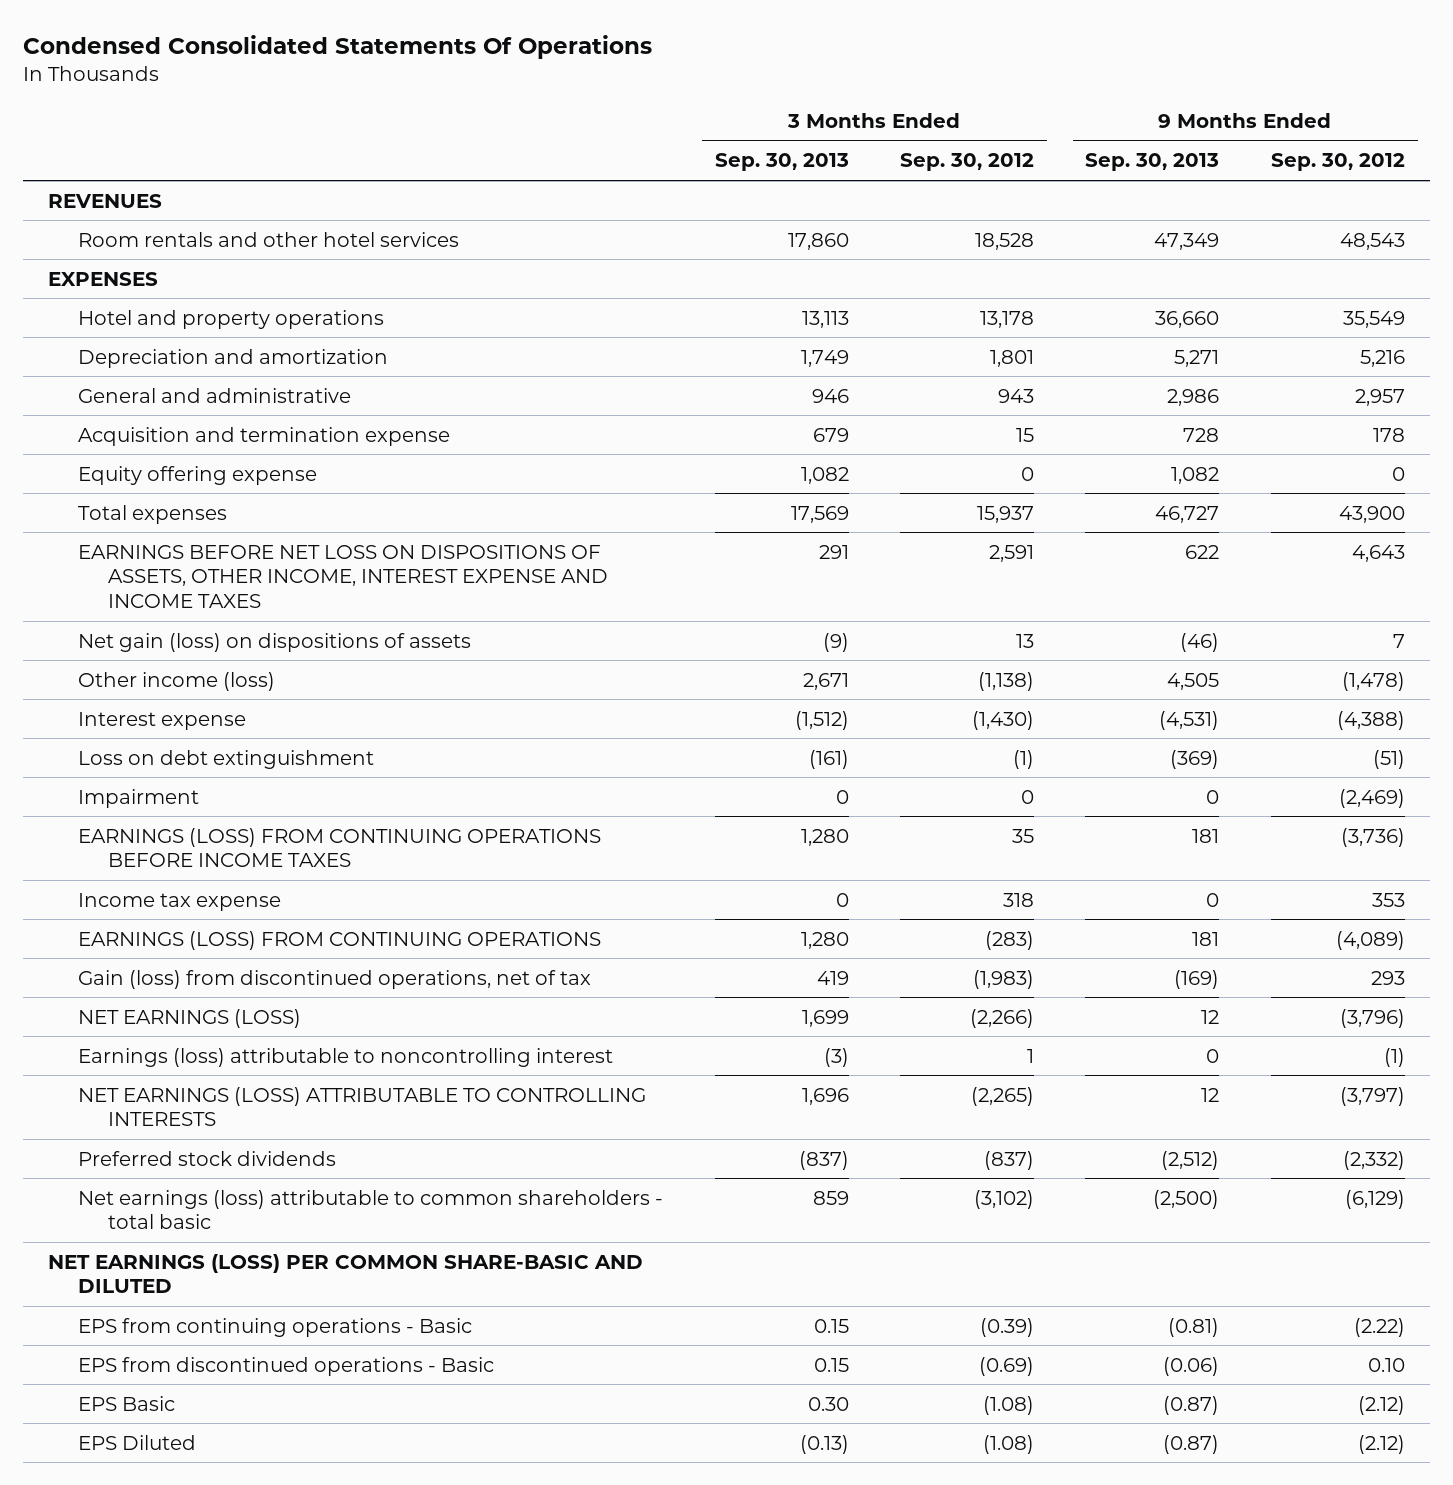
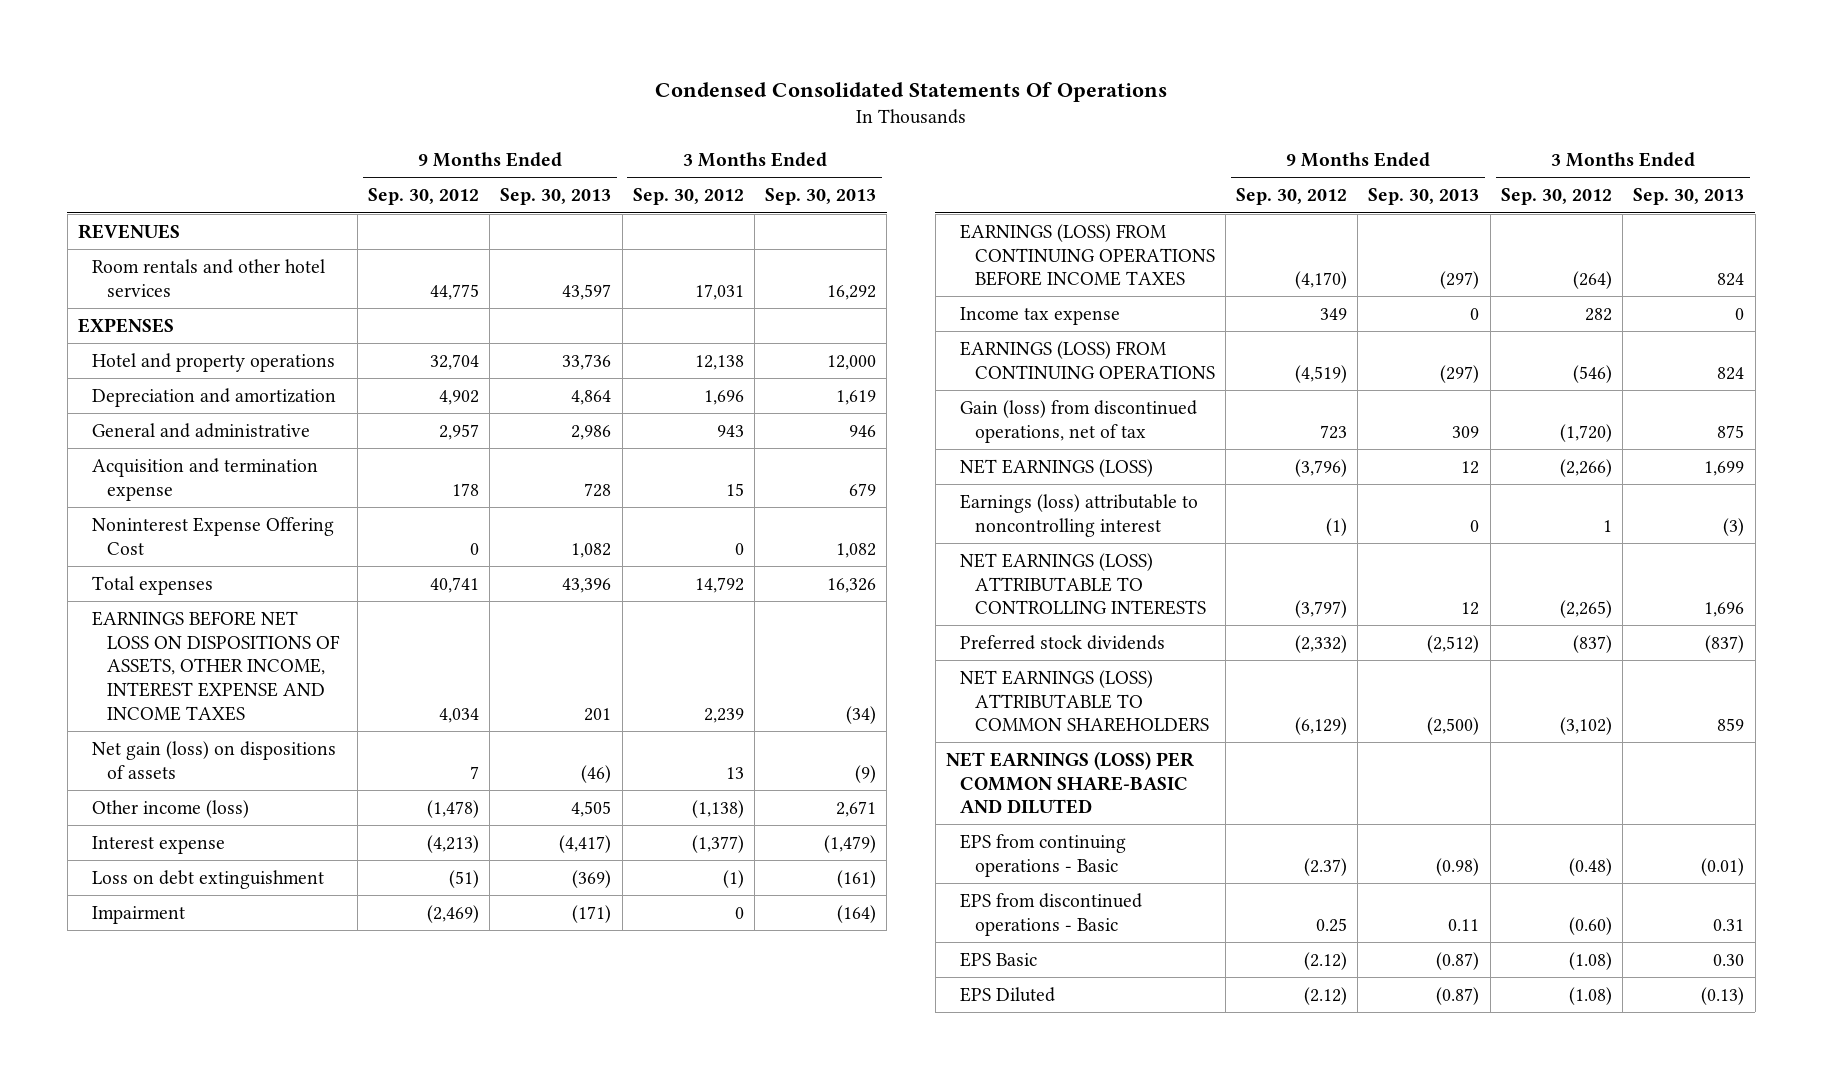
- | 3 Months Ended Sep. 30, 2013 | 3 Months Ended Sep. 30, 2012 | 9 Months Ended Sep. 30, 2013 | 9 Months Ended Sep. 30, 2012
+ | 9 Months Ended Sep. 30, 2012 | 9 Months Ended Sep. 30, 2013 | 3 Months Ended Sep. 30, 2012 | 3 Months Ended Sep. 30, 2013
- Room rentals and other hotel services | 17,860 | 18,528 | 47,349 | 48,543
+ Room rentals and other hotel services | 44,775 | 43,597 | 17,031 | 16,292
- Hotel and property operations | 13,113 | 13,178 | 36,660 | 35,549
- Depreciation and amortization | 1,749 | 1,801 | 5,271 | 5,216
+ Hotel and property operations | 32,704 | 33,736 | 12,138 | 12,000
+ Depreciation and amortization | 4,902 | 4,864 | 1,696 | 1,619
- Equity offering expense | 1,082 | 0 | 1,082 | 0
- Total expenses | 17,569 | 15,937 | 46,727 | 43,900
- EARNINGS BEFORE NET LOSS ON DISPOSITIONS OF ASSETS, OTHER INCOME, INTEREST EXPENSE AND INCOME TAXES | 291 | 2,591 | 622 | 4,643
+ Noninterest Expense Offering Cost | 0 | 1,082 | 0 | 1,082
+ Total expenses | 40,741 | 43,396 | 14,792 | 16,326
+ EARNINGS BEFORE NET LOSS ON DISPOSITIONS OF ASSETS, OTHER INCOME, INTEREST EXPENSE AND INCOME TAXES | 4,034 | 201 | 2,239 | (34)
- Interest expense | (1,512) | (1,430) | (4,531) | (4,388)
+ Interest expense | (4,213) | (4,417) | (1,377) | (1,479)
- Impairment | 0 | 0 | 0 | (2,469)
- EARNINGS (LOSS) FROM CONTINUING OPERATIONS BEFORE INCOME TAXES | 1,280 | 35 | 181 | (3,736)
- Income tax expense | 0 | 318 | 0 | 353
- EARNINGS (LOSS) FROM CONTINUING OPERATIONS | 1,280 | (283) | 181 | (4,089)
- Gain (loss) from discontinued operations, net of tax | 419 | (1,983) | (169) | 293
+ Impairment | (2,469) | (171) | 0 | (164)
+ EARNINGS (LOSS) FROM CONTINUING OPERATIONS BEFORE INCOME TAXES | (4,170) | (297) | (264) | 824
+ Income tax expense | 349 | 0 | 282 | 0
+ EARNINGS (LOSS) FROM CONTINUING OPERATIONS | (4,519) | (297) | (546) | 824
+ Gain (loss) from discontinued operations, net of tax | 723 | 309 | (1,720) | 875
- Net earnings (loss) attributable to common shareholders - total basic | 859 | (3,102) | (2,500) | (6,129)
+ NET EARNINGS (LOSS) ATTRIBUTABLE TO COMMON SHAREHOLDERS | (6,129) | (2,500) | (3,102) | 859
- EPS from continuing operations - Basic | 0.15 | (0.39) | (0.81) | (2.22)
- EPS from discontinued operations - Basic | 0.15 | (0.69) | (0.06) | 0.10
+ EPS from continuing operations - Basic | (2.37) | (0.98) | (0.48) | (0.01)
+ EPS from discontinued operations - Basic | 0.25 | 0.11 | (0.60) | 0.31

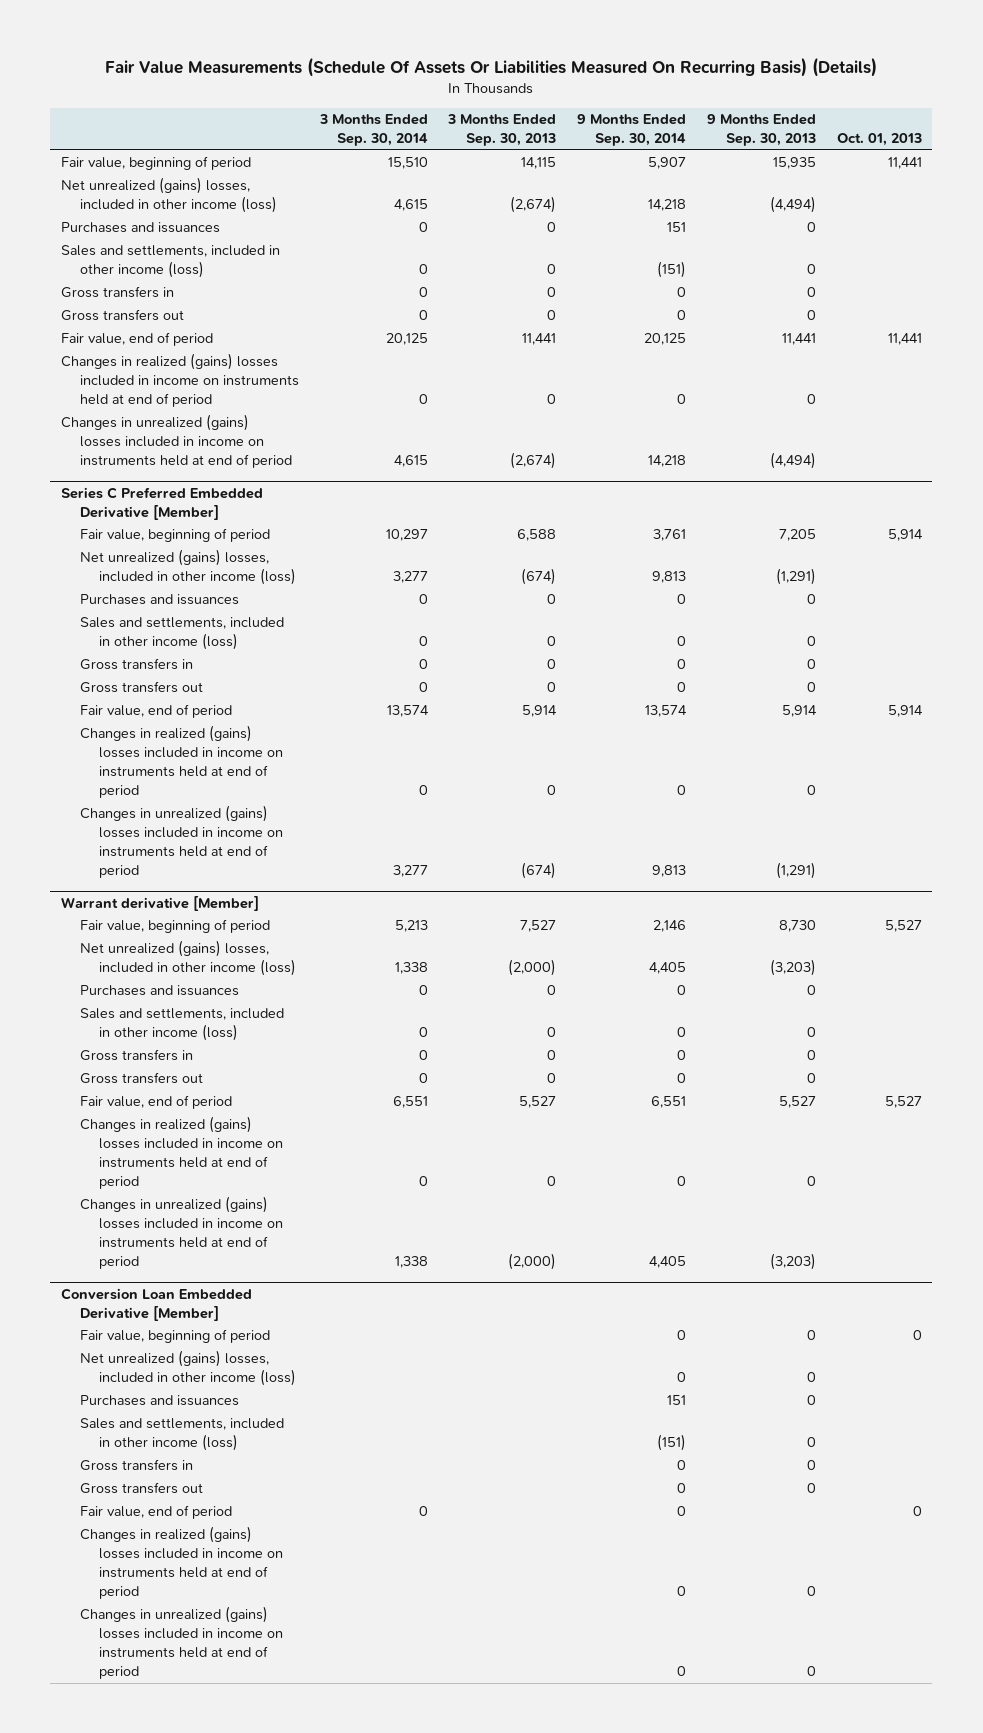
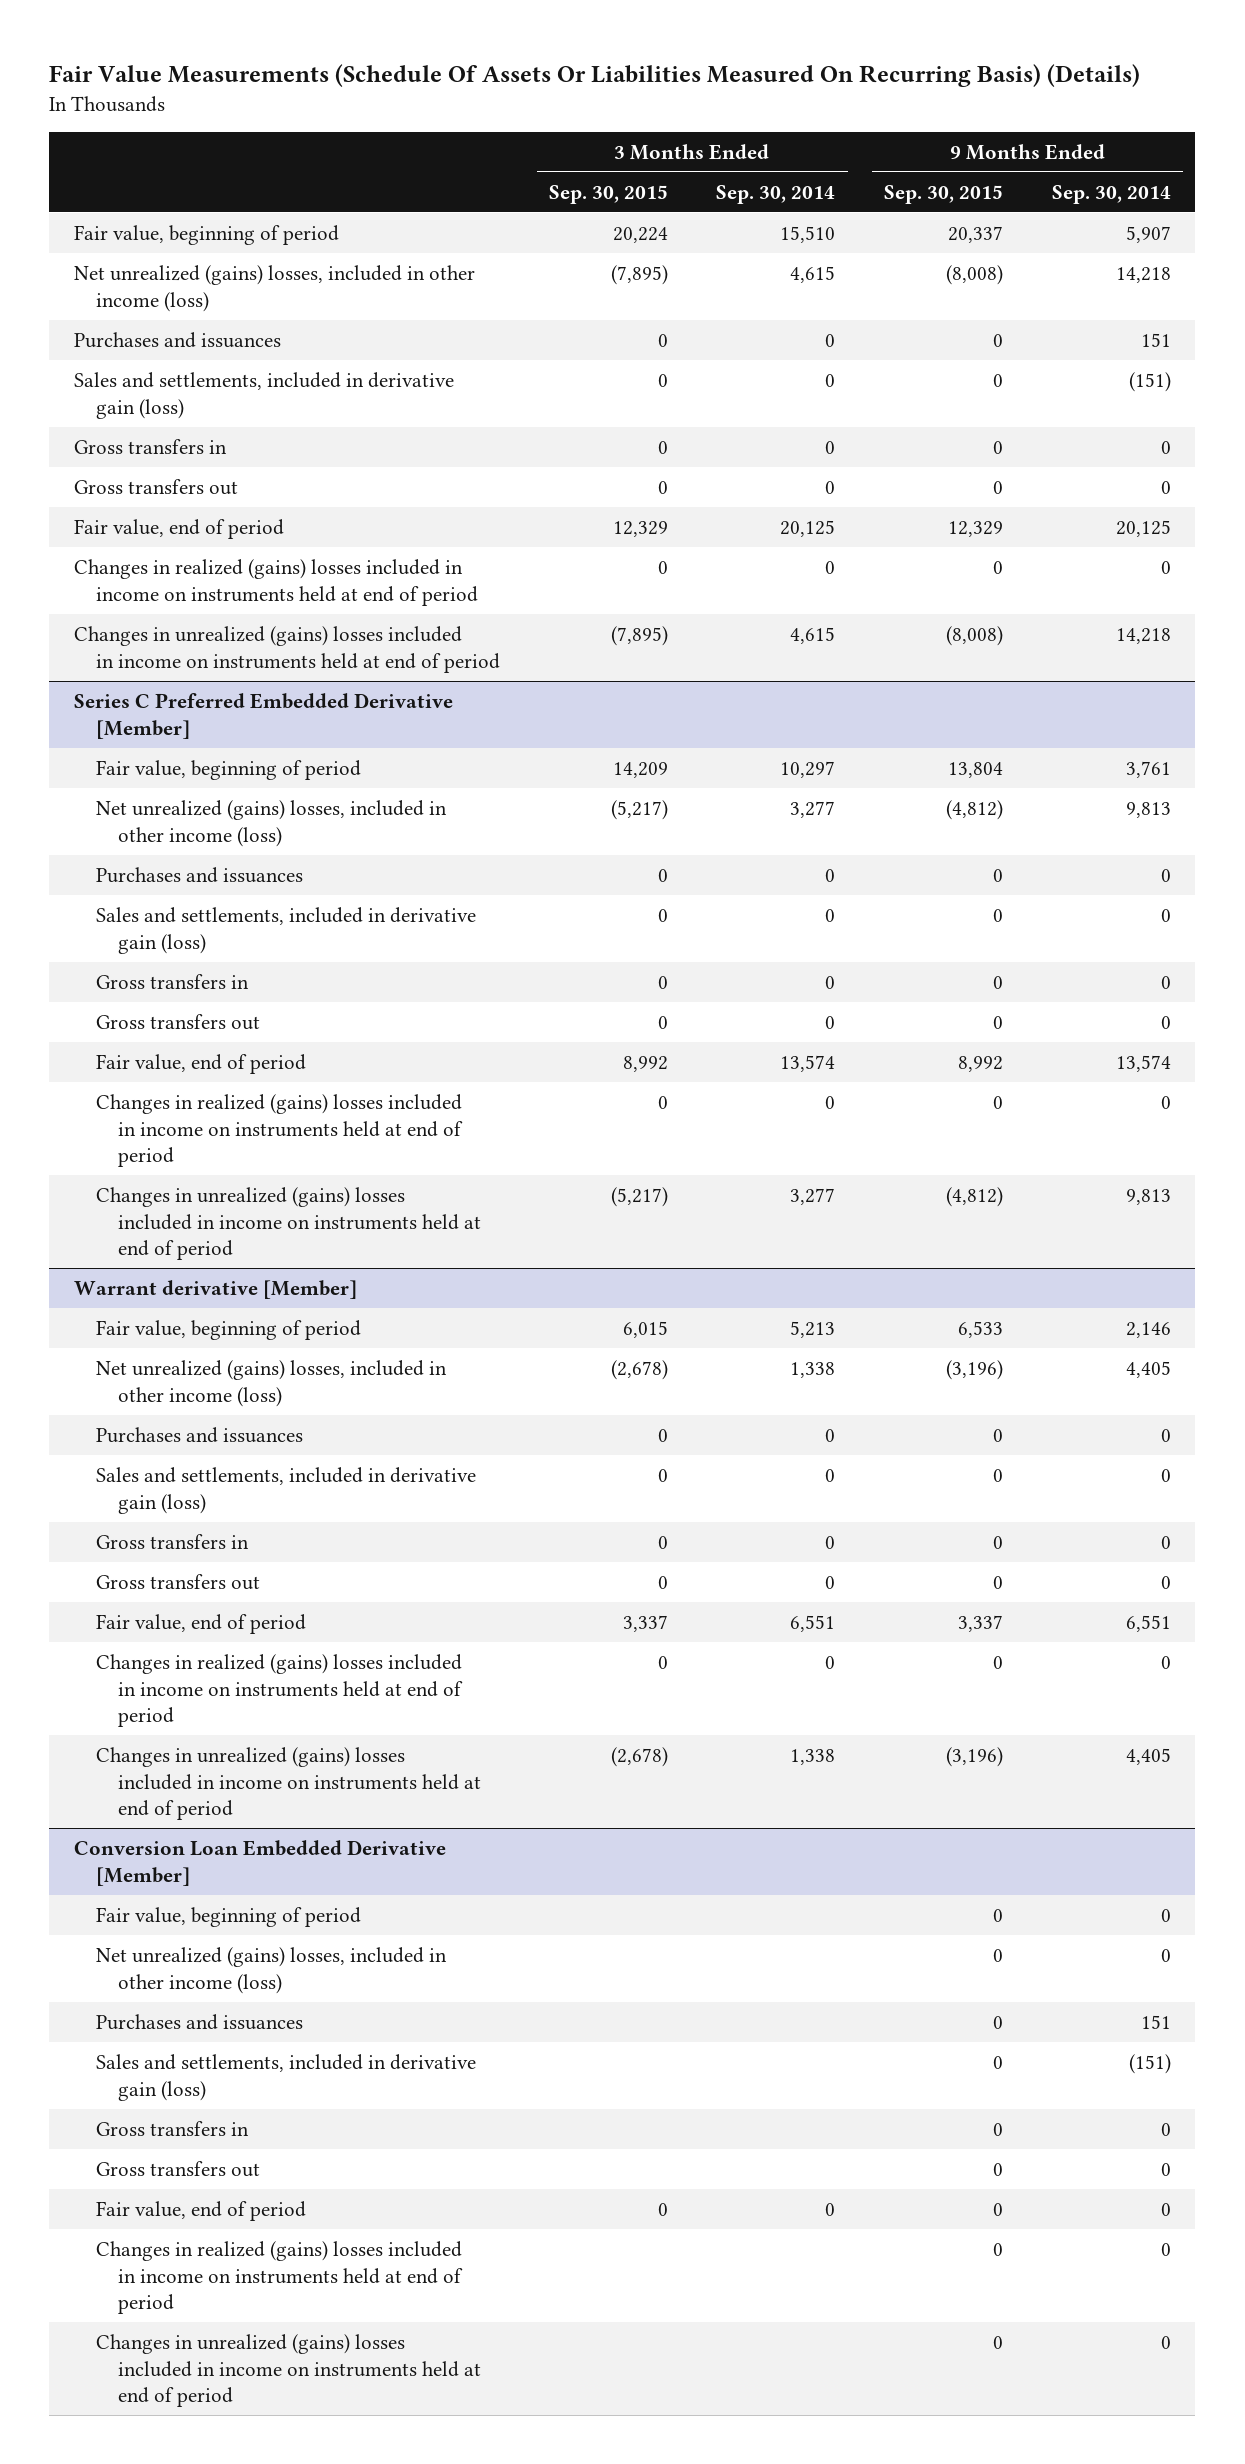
- | 3 Months Ended Sep. 30, 2014 | 3 Months Ended Sep. 30, 2013 | 9 Months Ended Sep. 30, 2014 | 9 Months Ended Sep. 30, 2013 | Oct. 01, 2013
+ | 3 Months Ended Sep. 30, 2015 | 3 Months Ended Sep. 30, 2014 | 9 Months Ended Sep. 30, 2015 | 9 Months Ended Sep. 30, 2014
- Sales and settlements, included in other income (loss) | 0 | 0 | (151) | 0 |
+ Sales and settlements, included in derivative gain (loss) | 0 | 0 | 0 | (151)
@ Series C Preferred Embedded Derivative [Member]
- Sales and settlements, included in other income (loss) | 0 | 0 | 0 | 0 |
+ Sales and settlements, included in derivative gain (loss) | 0 | 0 | 0 | 0
@ Warrant derivative [Member]
- Sales and settlements, included in other income (loss) | 0 | 0 | 0 | 0 |
+ Sales and settlements, included in derivative gain (loss) | 0 | 0 | 0 | 0
@ Conversion Loan Embedded Derivative [Member]
- Sales and settlements, included in other income (loss) | | | (151) | 0 |
+ Sales and settlements, included in derivative gain (loss) | | | 0 | (151)

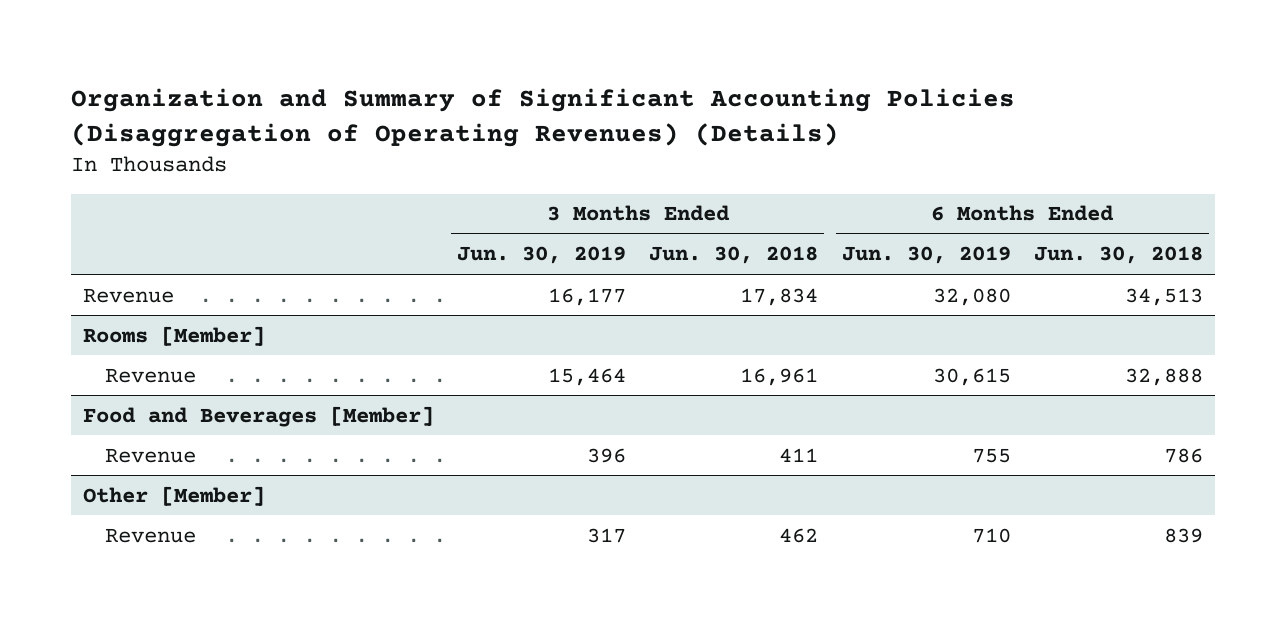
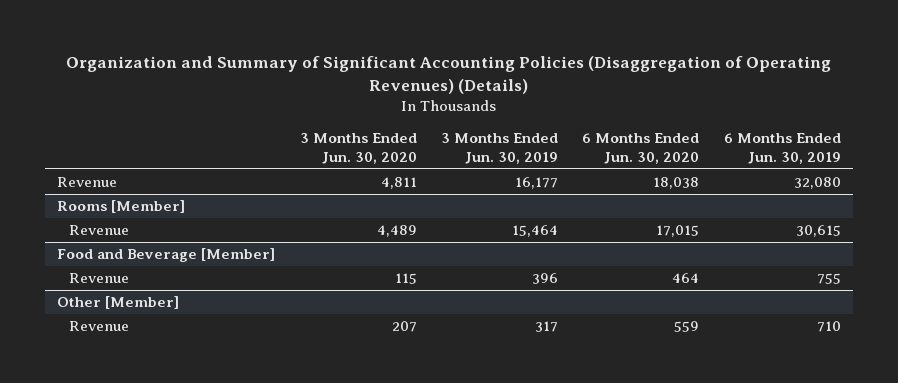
- | 3 Months Ended Jun. 30, 2019 | 3 Months Ended Jun. 30, 2018 | 6 Months Ended Jun. 30, 2019 | 6 Months Ended Jun. 30, 2018
+ | 3 Months Ended Jun. 30, 2020 | 3 Months Ended Jun. 30, 2019 | 6 Months Ended Jun. 30, 2020 | 6 Months Ended Jun. 30, 2019
- Food and Beverages [Member]
+ Food and Beverage [Member]

